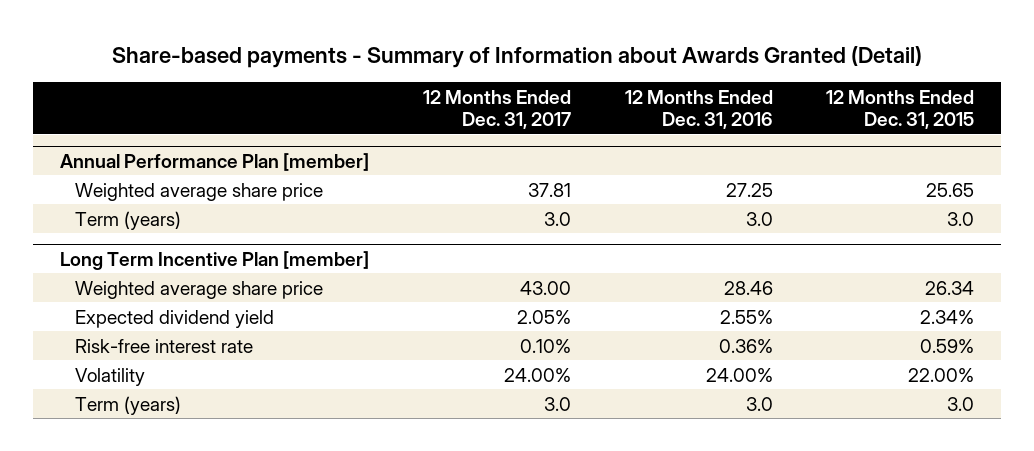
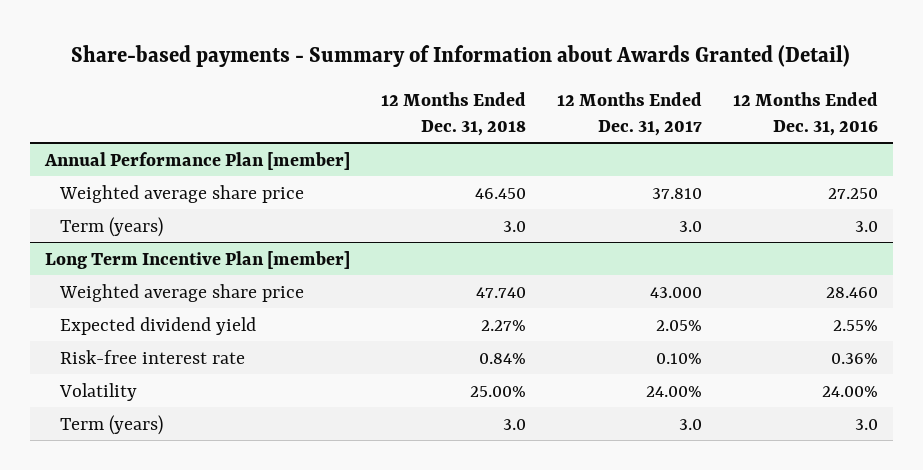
- | 12 Months Ended Dec. 31, 2017 | 12 Months Ended Dec. 31, 2016 | 12 Months Ended Dec. 31, 2015
+ | 12 Months Ended Dec. 31, 2018 | 12 Months Ended Dec. 31, 2017 | 12 Months Ended Dec. 31, 2016
@ Annual Performance Plan [member]
- Weighted average share price | 37.81 | 27.25 | 25.65
+ Weighted average share price | 46.450 | 37.810 | 27.250
@ Long Term Incentive Plan [member]
- Weighted average share price | 43.00 | 28.46 | 26.34
+ Weighted average share price | 47.740 | 43.000 | 28.460

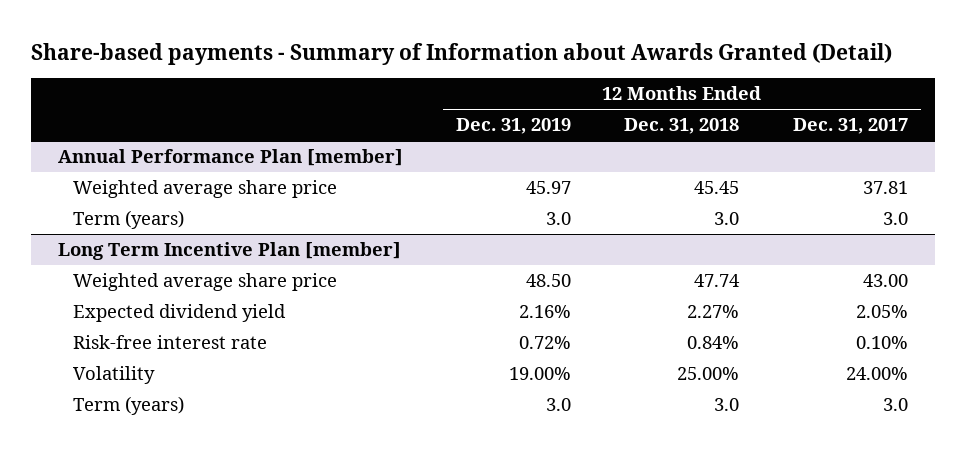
- | 12 Months Ended Dec. 31, 2018 | 12 Months Ended Dec. 31, 2017 | 12 Months Ended Dec. 31, 2016
+ | 12 Months Ended Dec. 31, 2019 | 12 Months Ended Dec. 31, 2018 | 12 Months Ended Dec. 31, 2017
@ Annual Performance Plan [member]
- Weighted average share price | 46.450 | 37.810 | 27.250
+ Weighted average share price | 45.97 | 45.45 | 37.81
@ Long Term Incentive Plan [member]
- Weighted average share price | 47.740 | 43.000 | 28.460
+ Weighted average share price | 48.50 | 47.74 | 43.00

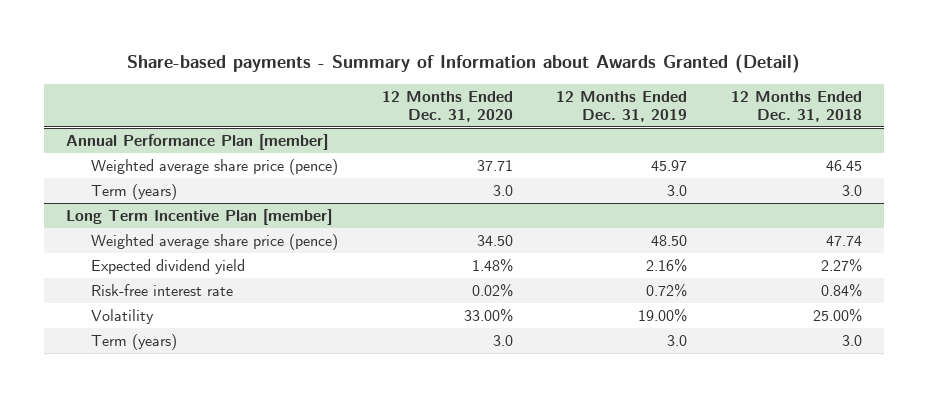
- | 12 Months Ended Dec. 31, 2019 | 12 Months Ended Dec. 31, 2018 | 12 Months Ended Dec. 31, 2017
+ | 12 Months Ended Dec. 31, 2020 | 12 Months Ended Dec. 31, 2019 | 12 Months Ended Dec. 31, 2018
@ Annual Performance Plan [member]
- Weighted average share price | 45.97 | 45.45 | 37.81
+ Weighted average share price (pence) | 37.71 | 45.97 | 46.45
@ Long Term Incentive Plan [member]
- Weighted average share price | 48.50 | 47.74 | 43.00
+ Weighted average share price (pence) | 34.50 | 48.50 | 47.74

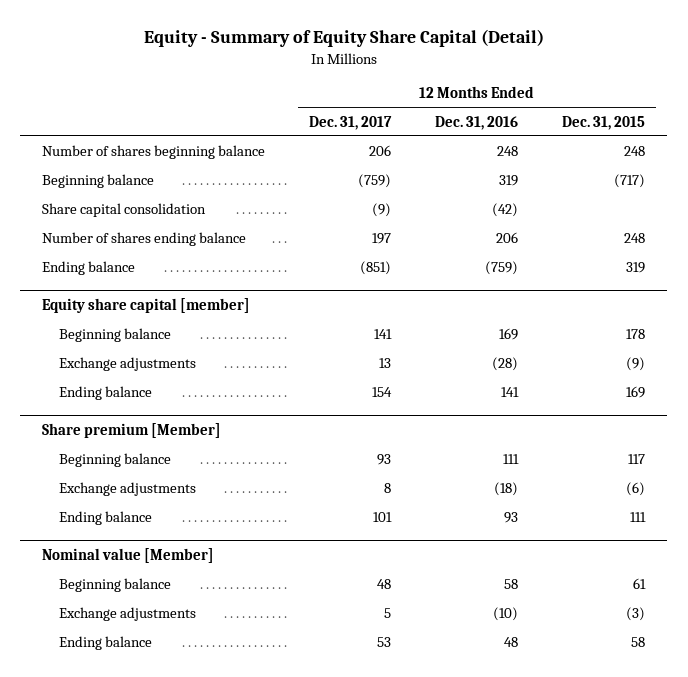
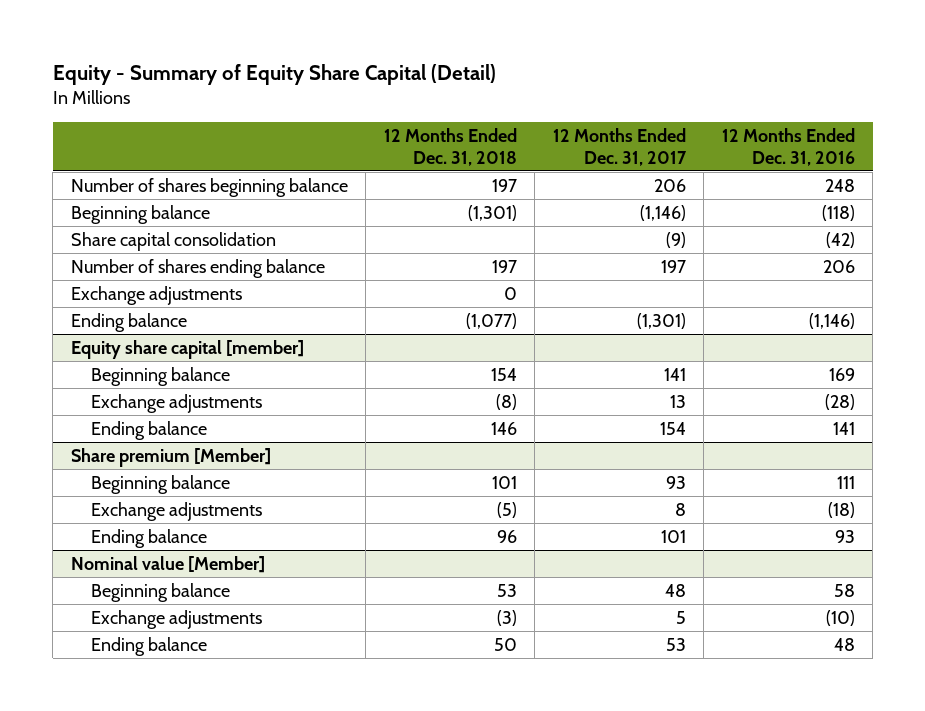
- | 12 Months Ended Dec. 31, 2017 | 12 Months Ended Dec. 31, 2016 | 12 Months Ended Dec. 31, 2015
+ | 12 Months Ended Dec. 31, 2018 | 12 Months Ended Dec. 31, 2017 | 12 Months Ended Dec. 31, 2016
- Beginning balance | (759) | 319 | (717)
+ Beginning balance | (1,301) | (1,146) | (118)
- Ending balance | (851) | (759) | 319
+ Exchange adjustments | 0 | |
+ Ending balance | (1,077) | (1,301) | (1,146)

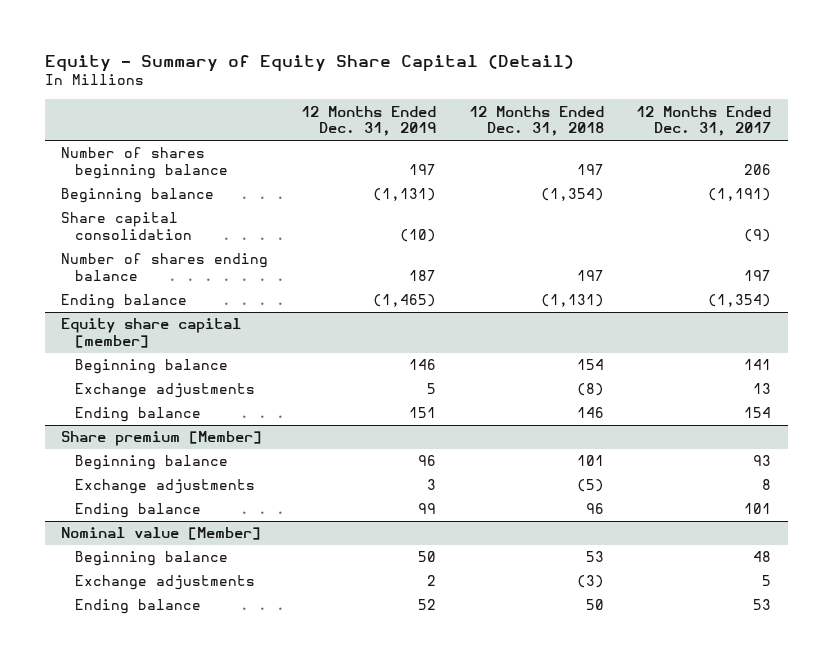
- | 12 Months Ended Dec. 31, 2018 | 12 Months Ended Dec. 31, 2017 | 12 Months Ended Dec. 31, 2016
+ | 12 Months Ended Dec. 31, 2019 | 12 Months Ended Dec. 31, 2018 | 12 Months Ended Dec. 31, 2017
- Beginning balance | (1,301) | (1,146) | (118)
+ Beginning balance | (1,131) | (1,354) | (1,191)
- Exchange adjustments | 0 | |
- Ending balance | (1,077) | (1,301) | (1,146)
+ Ending balance | (1,465) | (1,131) | (1,354)

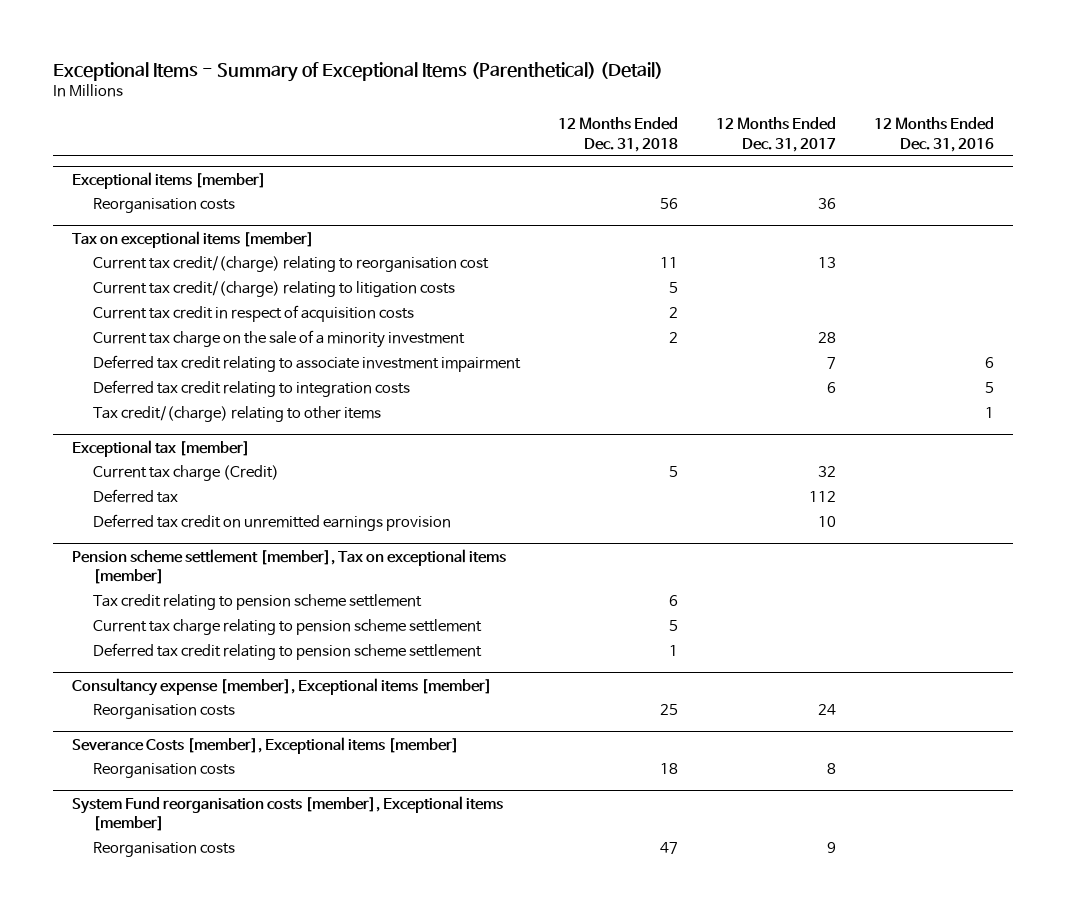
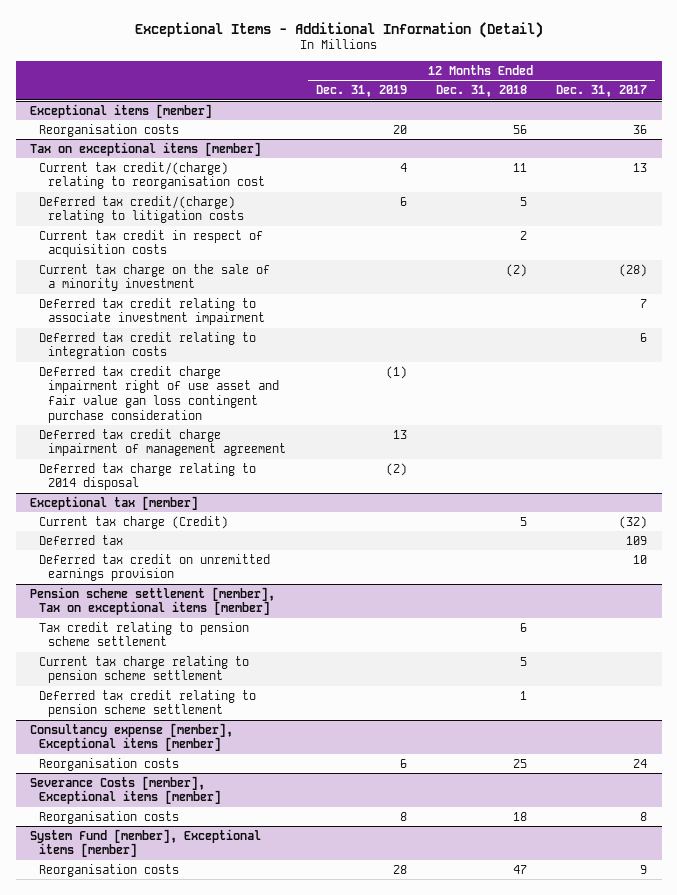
- Exceptional Items - Summary of Exceptional Items (Parenthetical) (Detail)
+ Exceptional Items - Additional Information (Detail)
- | 12 Months Ended Dec. 31, 2018 | 12 Months Ended Dec. 31, 2017 | 12 Months Ended Dec. 31, 2016
+ | 12 Months Ended Dec. 31, 2019 | 12 Months Ended Dec. 31, 2018 | 12 Months Ended Dec. 31, 2017
@ Tax on exceptional items [member]
- Current tax credit/(charge) relating to litigation costs | 5 | |
+ Deferred tax credit/(charge) relating to litigation costs | 6 | 5 |
- Current tax charge on the sale of a minority investment | 2 | 28 |
+ Current tax charge on the sale of a minority investment | | (2) | (28)
- Tax credit/(charge) relating to other items | | | 1
+ Deferred tax credit charge impairment right of use asset and fair value gan loss contingent purchase consideration | (1) | |
+ Deferred tax credit charge impairment of management agreement | 13 | |
+ Deferred tax charge relating to 2014 disposal | (2) | |
@ Exceptional tax [member]
- Current tax charge (Credit) | 5 | 32 |
- Deferred tax | | 112 |
+ Current tax charge (Credit) | | 5 | (32)
+ Deferred tax | | | 109
- System Fund reorganisation costs [member], Exceptional items [member]
+ System Fund [member], Exceptional items [member]

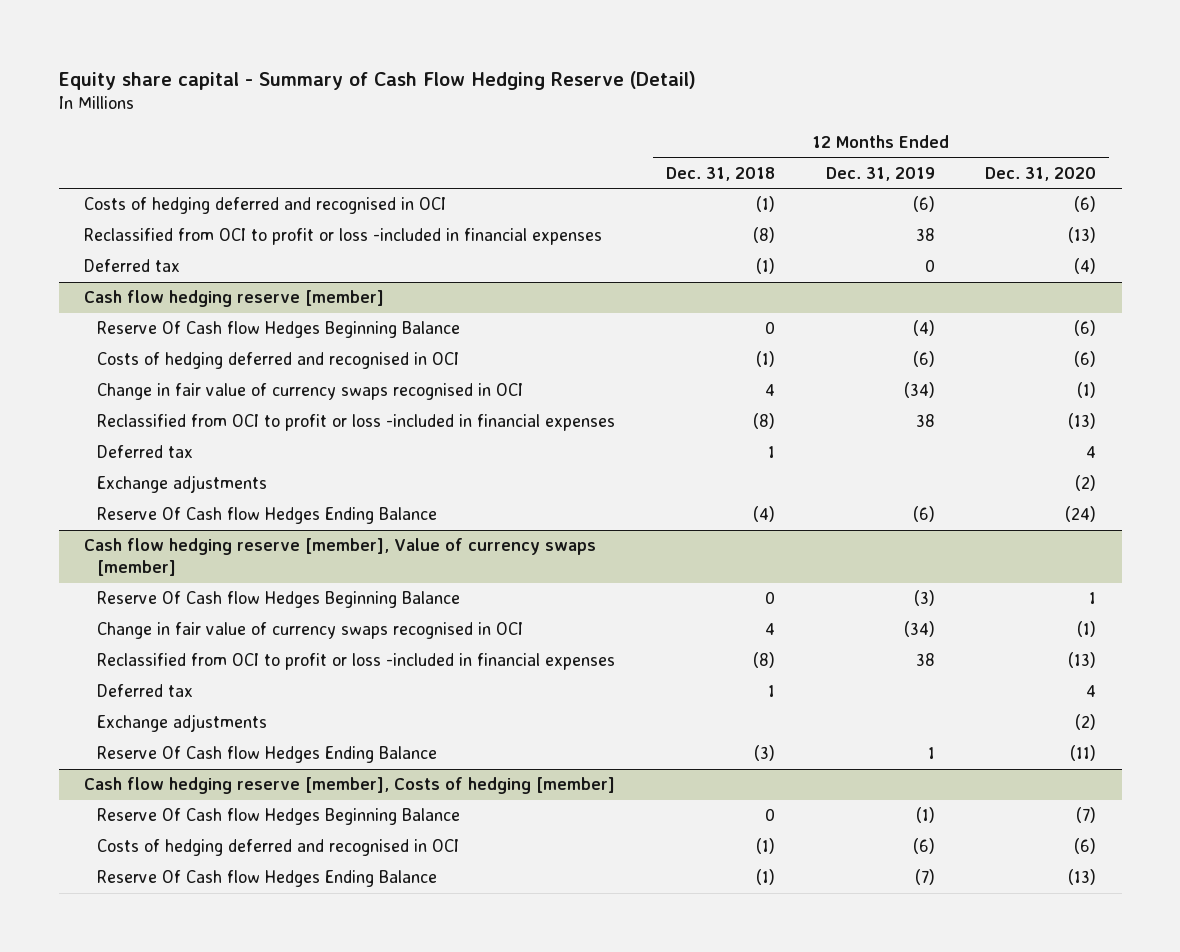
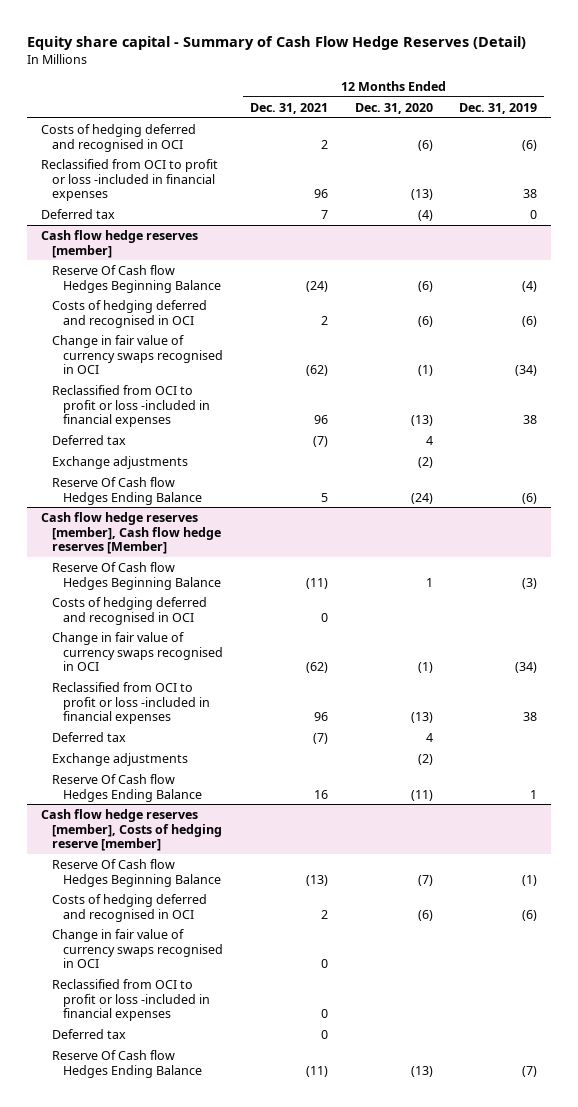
- Equity share capital - Summary of Cash Flow Hedging Reserve (Detail)
+ Equity share capital - Summary of Cash Flow Hedge Reserves (Detail)
- | 12 Months Ended Dec. 31, 2018 | 12 Months Ended Dec. 31, 2019 | 12 Months Ended Dec. 31, 2020
+ | 12 Months Ended Dec. 31, 2021 | 12 Months Ended Dec. 31, 2020 | 12 Months Ended Dec. 31, 2019
- Cash flow hedging reserve [member]
+ Cash flow hedge reserves [member]
- Cash flow hedging reserve [member], Value of currency swaps [member]
+ Cash flow hedge reserves [member], Cash flow hedge reserves [Member]
+ Costs of hedging deferred and recognised in OCI | 0 | |
- Cash flow hedging reserve [member], Costs of hedging [member]
+ Cash flow hedge reserves [member], Costs of hedging reserve [member]
+ Change in fair value of currency swaps recognised in OCI | 0 | |
+ Reclassified from OCI to profit or loss -included in financial expenses | 0 | |
+ Deferred tax | 0 | |

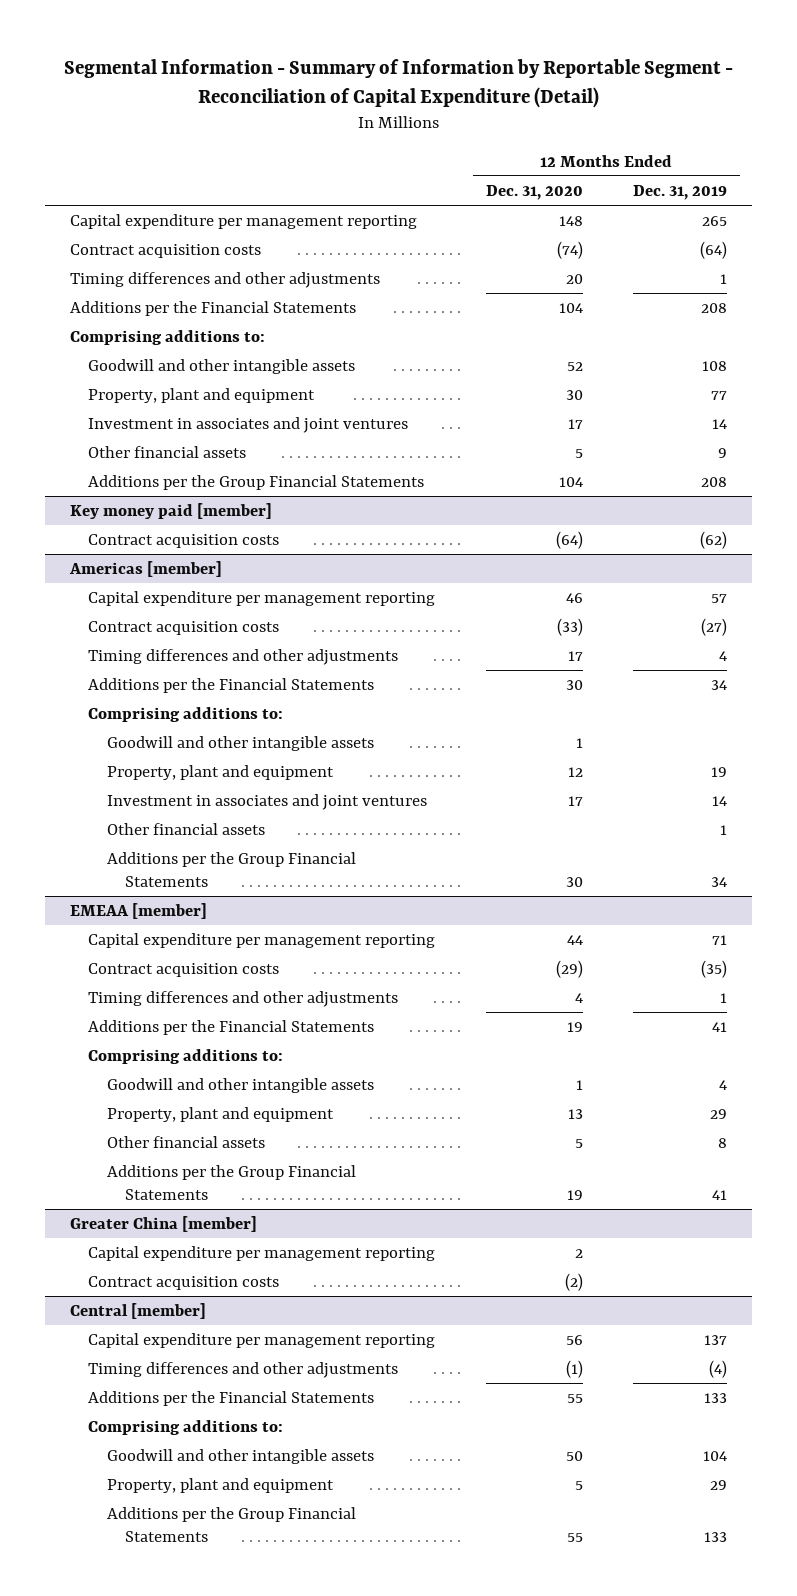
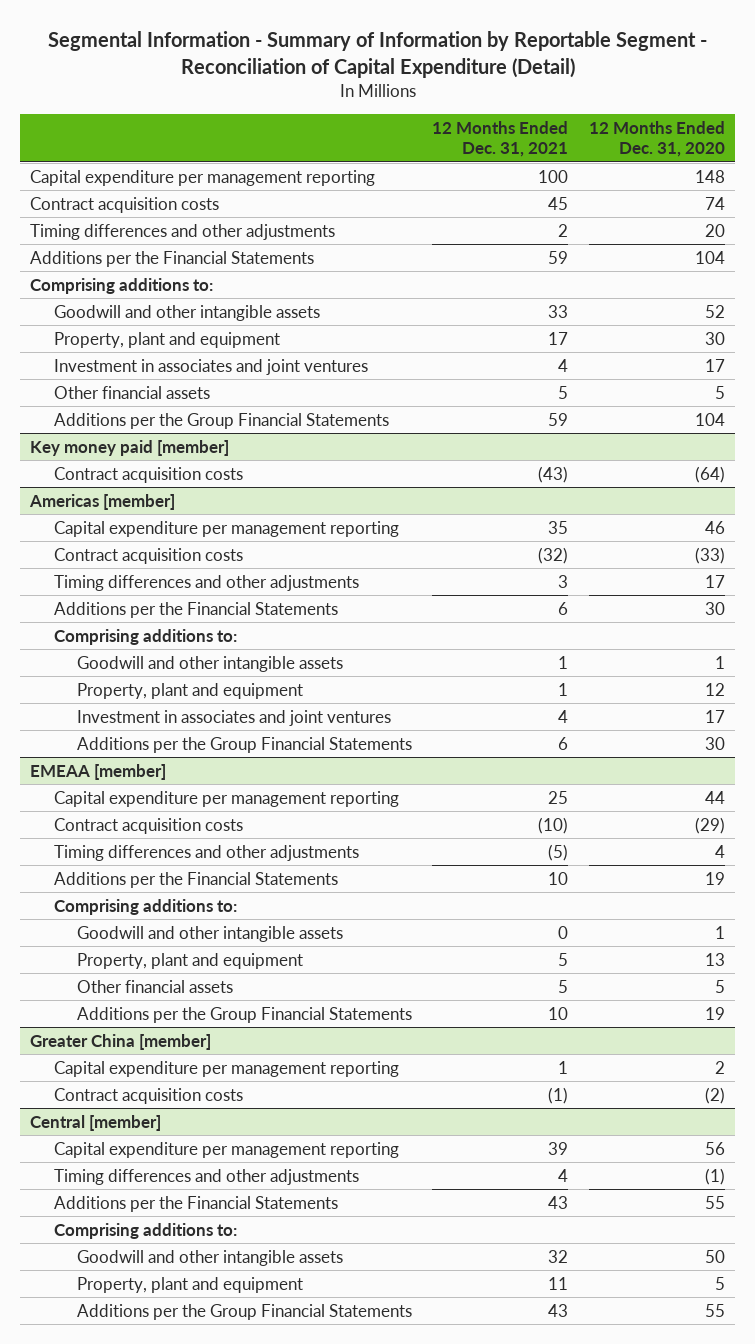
- | 12 Months Ended Dec. 31, 2020 | 12 Months Ended Dec. 31, 2019
+ | 12 Months Ended Dec. 31, 2021 | 12 Months Ended Dec. 31, 2020
- Contract acquisition costs | (74) | (64)
+ Contract acquisition costs | 45 | 74
@ Americas [member]
- Other financial assets | | 1

